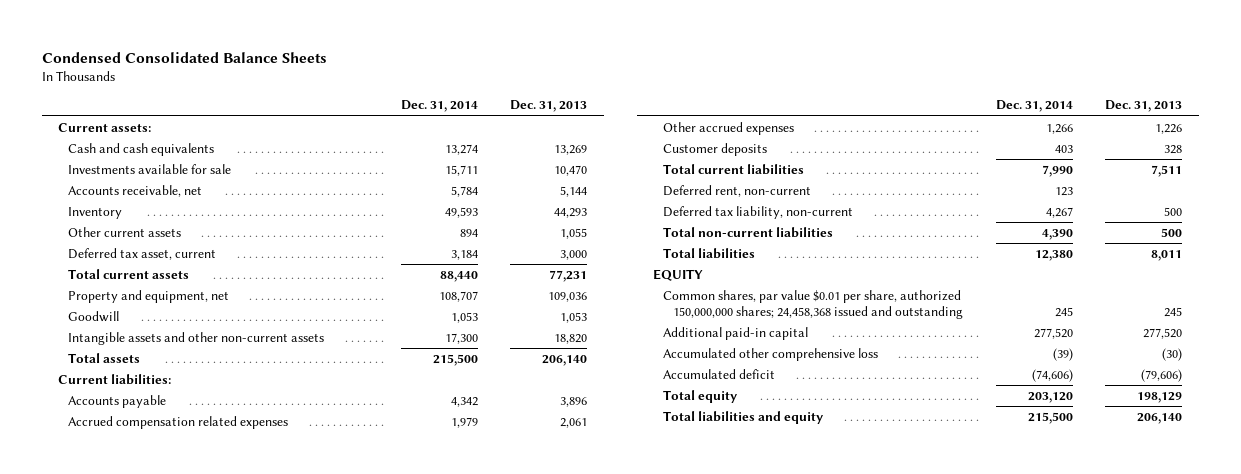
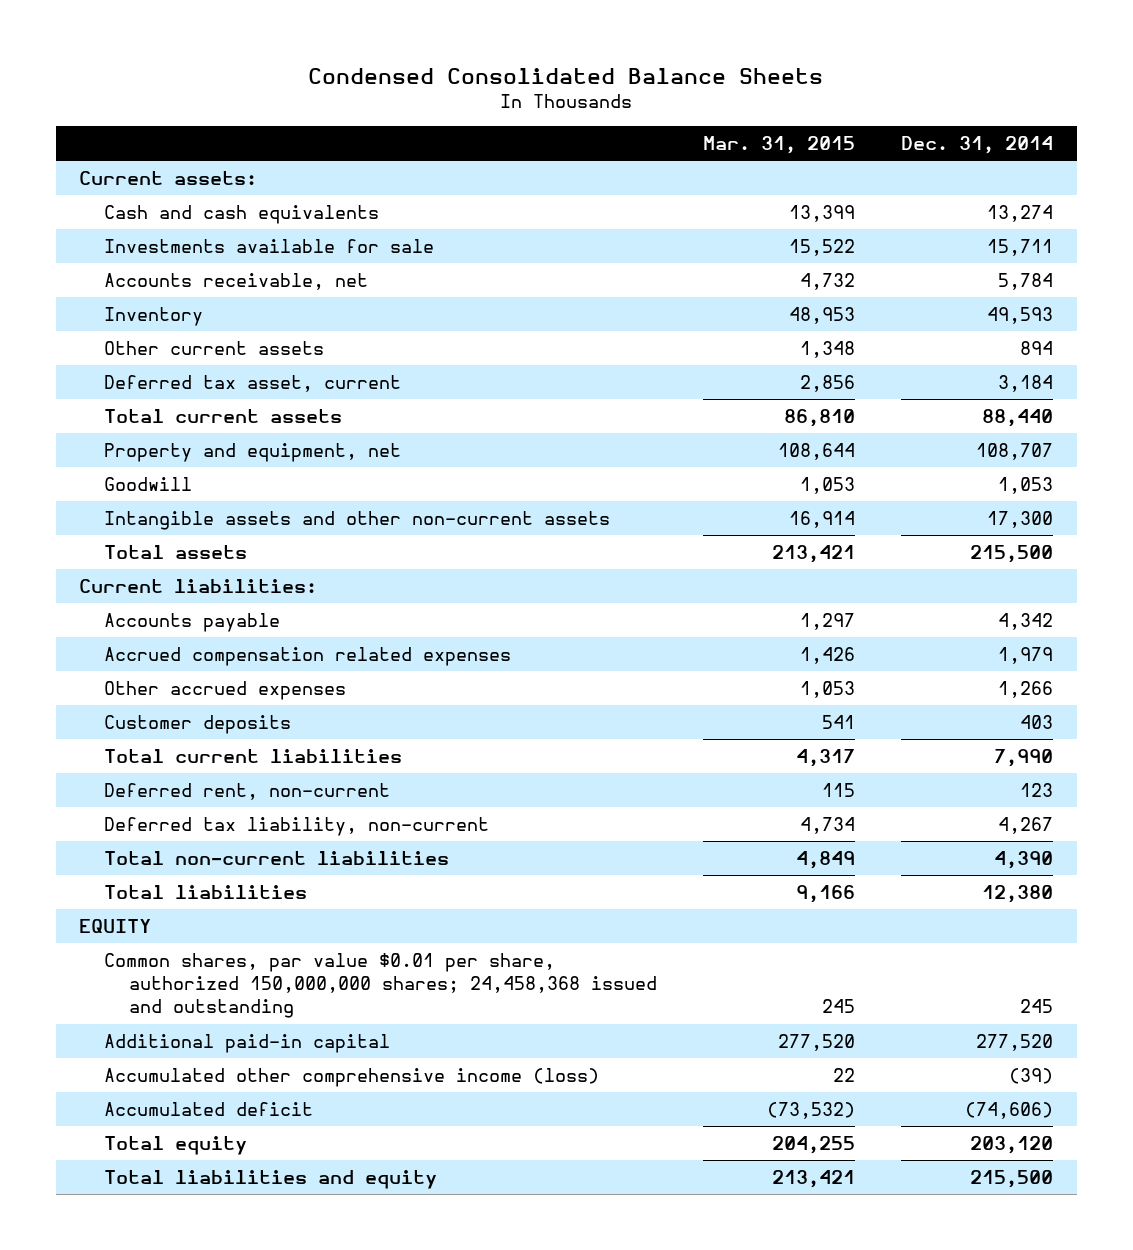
- | Dec. 31, 2014 | Dec. 31, 2013
+ | Mar. 31, 2015 | Dec. 31, 2014
- Accumulated other comprehensive loss | (39) | (30)
+ Accumulated other comprehensive income (loss) | 22 | (39)

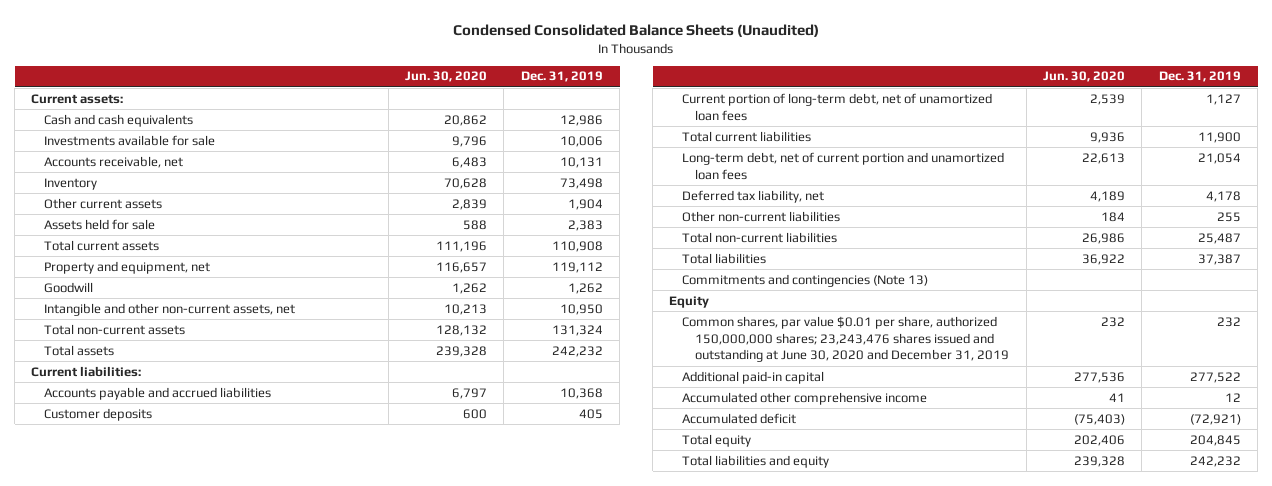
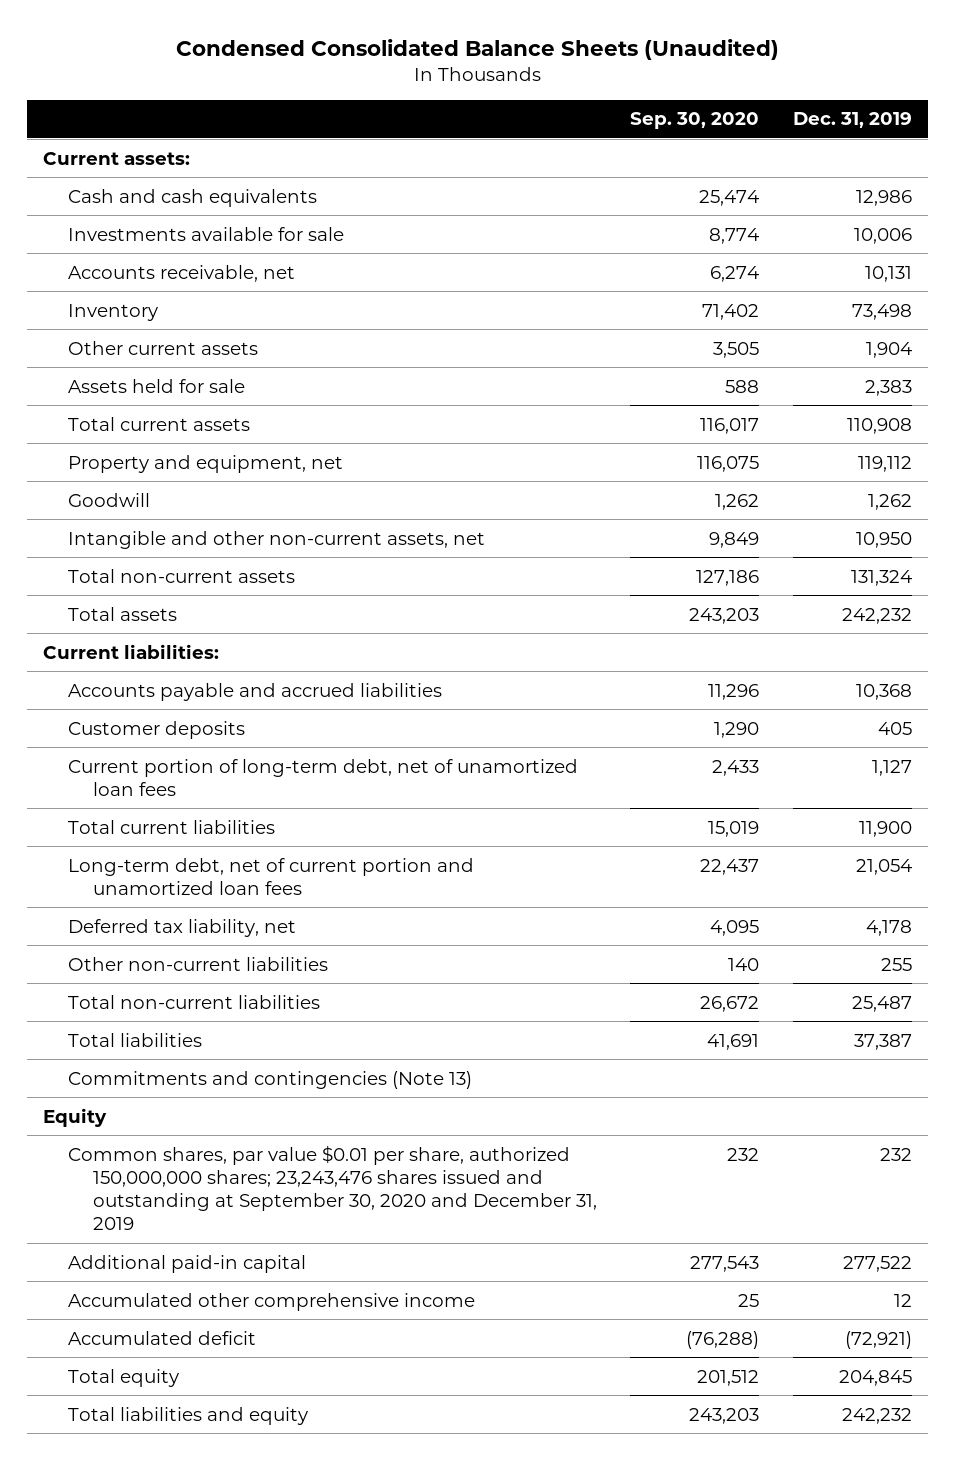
- | Jun. 30, 2020 | Dec. 31, 2019
+ | Sep. 30, 2020 | Dec. 31, 2019
- Common shares, par value $0.01 per share, authorized 150,000,000 shares; 23,243,476 shares issued and outstanding at June 30, 2020 and December 31, 2019 | 232 | 232
+ Common shares, par value $0.01 per share, authorized 150,000,000 shares; 23,243,476 shares issued and outstanding at September 30, 2020 and December 31, 2019 | 232 | 232

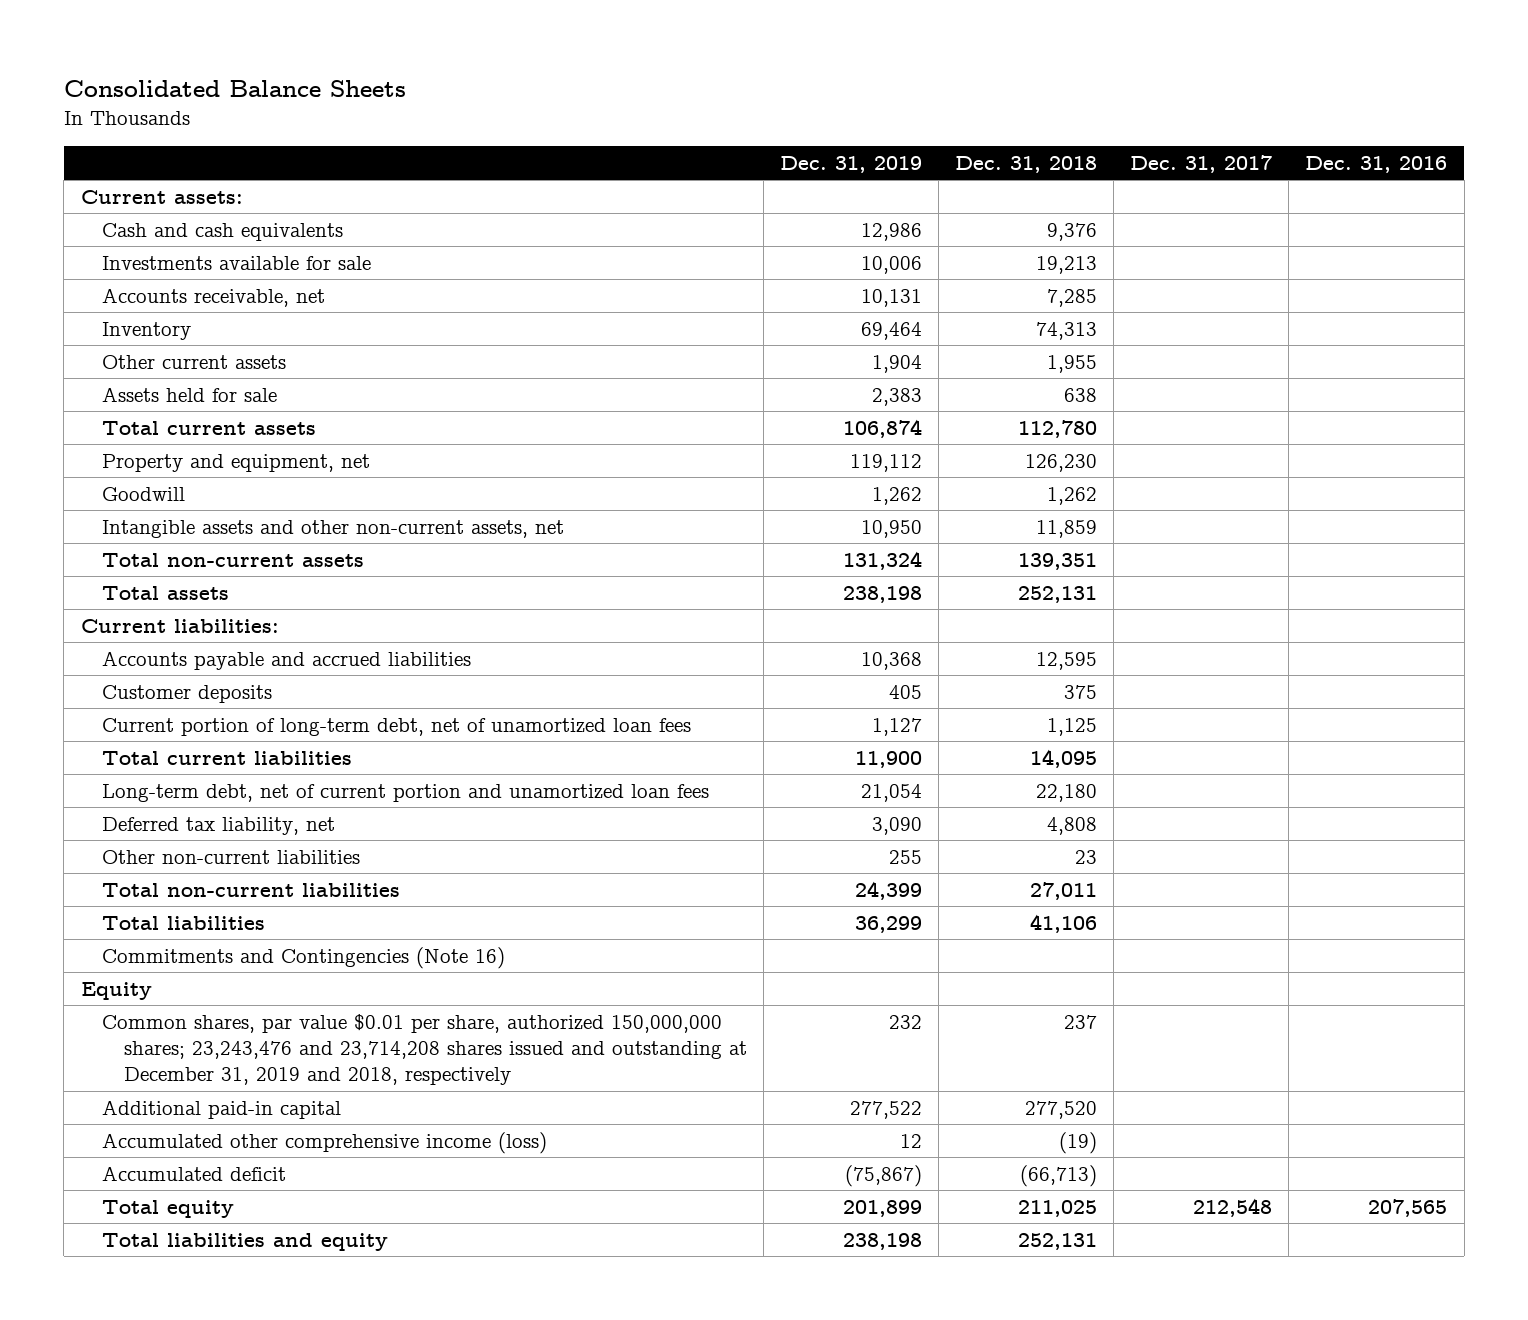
- Condensed Consolidated Balance Sheets (Unaudited)
+ Consolidated Balance Sheets
- | Sep. 30, 2020 | Dec. 31, 2019
+ | Dec. 31, 2019 | Dec. 31, 2018 | Dec. 31, 2017 | Dec. 31, 2016
- Inventory | 71,402 | 73,498
+ Inventory | 69,464 | 74,313 | |
- Total current assets | 116,017 | 110,908
+ Total current assets | 106,874 | 112,780 | |
- Intangible and other non-current assets, net | 9,849 | 10,950
+ Intangible assets and other non-current assets, net | 10,950 | 11,859 | |
- Total assets | 243,203 | 242,232
+ Total assets | 238,198 | 252,131 | |
- Deferred tax liability, net | 4,095 | 4,178
+ Deferred tax liability, net | 3,090 | 4,808 | |
- Total non-current liabilities | 26,672 | 25,487
- Total liabilities | 41,691 | 37,387
- Commitments and contingencies (Note 13)
+ Total non-current liabilities | 24,399 | 27,011 | |
+ Total liabilities | 36,299 | 41,106 | |
+ Commitments and Contingencies (Note 16)
- Common shares, par value $0.01 per share, authorized 150,000,000 shares; 23,243,476 shares issued and outstanding at September 30, 2020 and December 31, 2019 | 232 | 232
+ Common shares, par value $0.01 per share, authorized 150,000,000 shares; 23,243,476 and 23,714,208 shares issued and outstanding at December 31, 2019 and 2018, respectively | 232 | 237 | |
- Accumulated other comprehensive income | 25 | 12
- Accumulated deficit | (76,288) | (72,921)
- Total equity | 201,512 | 204,845
- Total liabilities and equity | 243,203 | 242,232
+ Accumulated other comprehensive income (loss) | 12 | (19) | |
+ Accumulated deficit | (75,867) | (66,713) | |
+ Total equity | 201,899 | 211,025 | 212,548 | 207,565
+ Total liabilities and equity | 238,198 | 252,131 | |

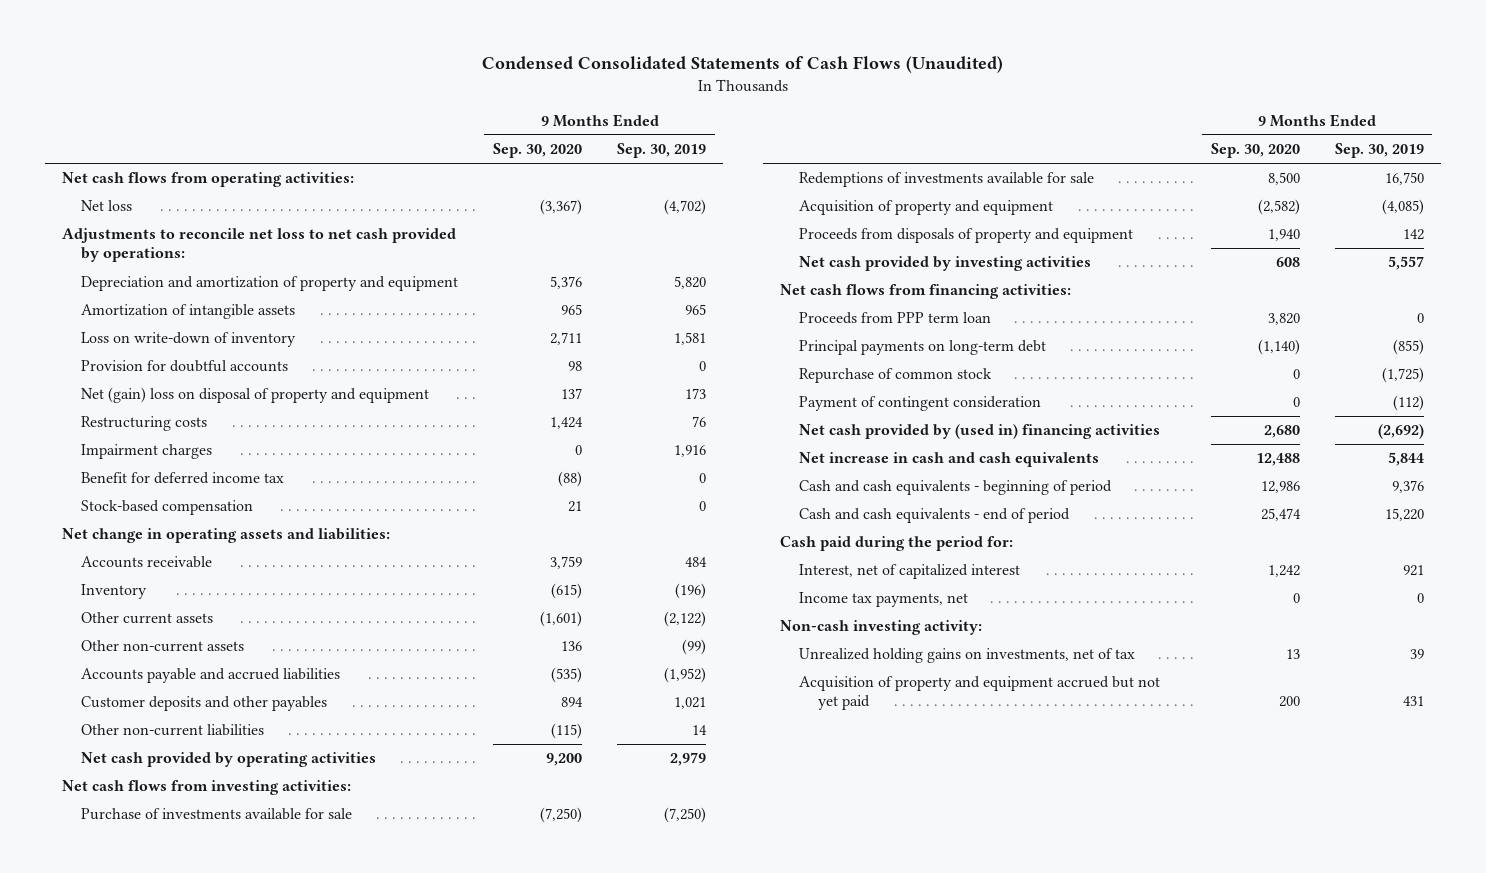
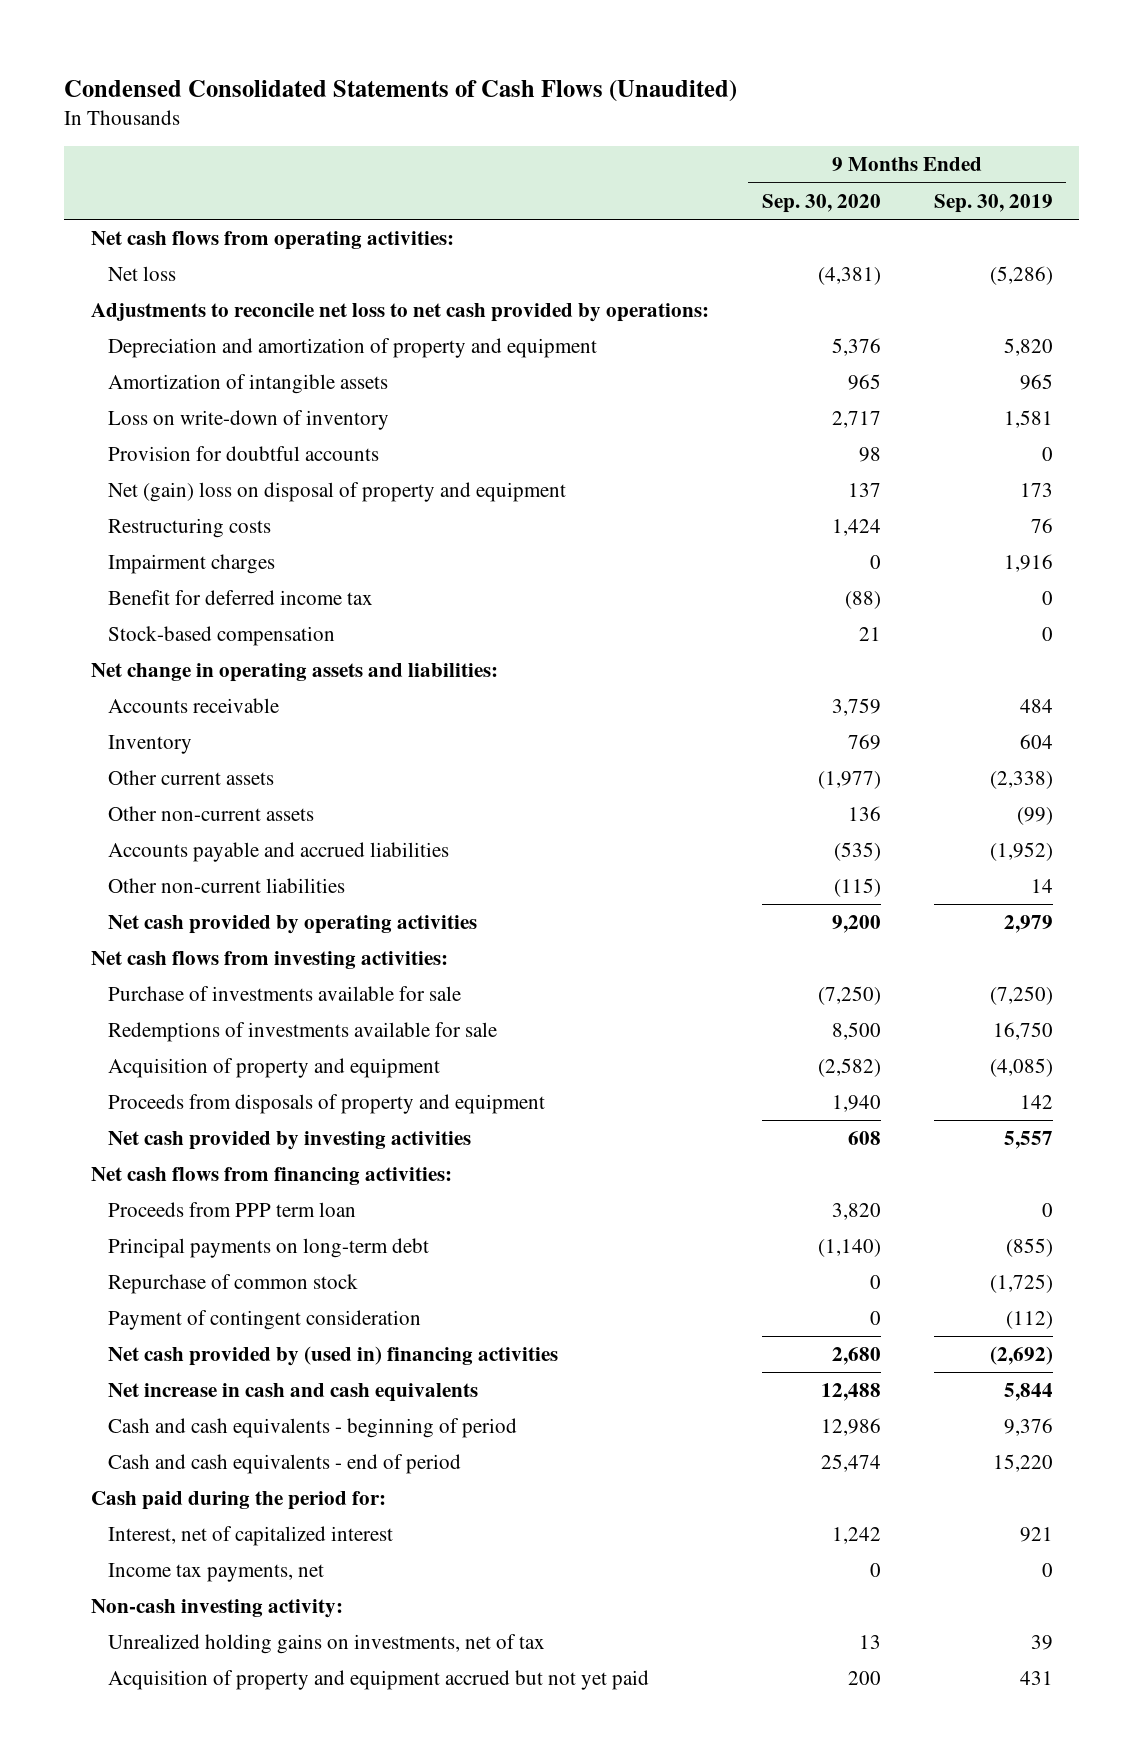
- Net loss | (3,367) | (4,702)
+ Net loss | (4,381) | (5,286)
- Loss on write-down of inventory | 2,711 | 1,581
+ Loss on write-down of inventory | 2,717 | 1,581
- Inventory | (615) | (196)
- Other current assets | (1,601) | (2,122)
+ Inventory | 769 | 604
+ Other current assets | (1,977) | (2,338)
- Customer deposits and other payables | 894 | 1,021

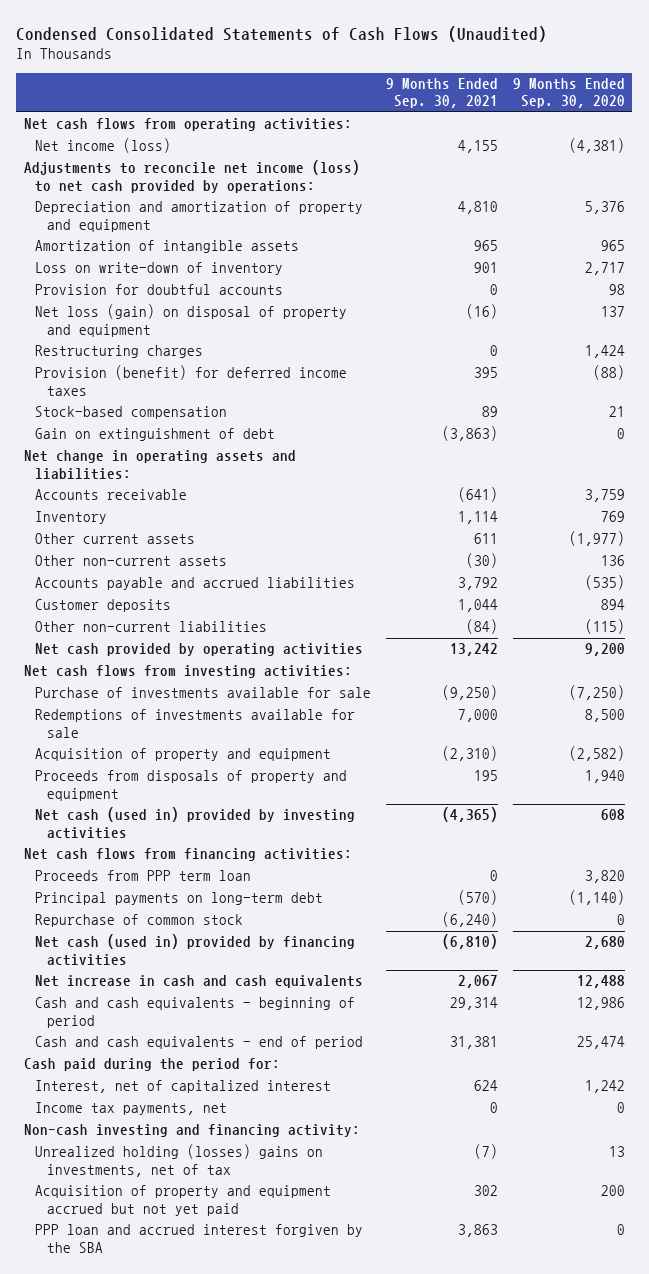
- | 9 Months Ended Sep. 30, 2020 | 9 Months Ended Sep. 30, 2019
+ | 9 Months Ended Sep. 30, 2021 | 9 Months Ended Sep. 30, 2020
- Net loss | (4,381) | (5,286)
- Adjustments to reconcile net loss to net cash provided by operations:
+ Net income (loss) | 4,155 | (4,381)
+ Adjustments to reconcile net income (loss) to net cash provided by operations:
- Net (gain) loss on disposal of property and equipment | 137 | 173
- Restructuring costs | 1,424 | 76
- Impairment charges | 0 | 1,916
- Benefit for deferred income tax | (88) | 0
+ Net loss (gain) on disposal of property and equipment | (16) | 137
+ Restructuring charges | 0 | 1,424
+ Provision (benefit) for deferred income taxes | 395 | (88)
+ Gain on extinguishment of debt | (3,863) | 0
+ Customer deposits | 1,044 | 894
- Net cash provided by investing activities | 608 | 5,557
+ Net cash (used in) provided by investing activities | (4,365) | 608
- Payment of contingent consideration | 0 | (112)
- Net cash provided by (used in) financing activities | 2,680 | (2,692)
+ Net cash (used in) provided by financing activities | (6,810) | 2,680
- Non-cash investing activity:
- Unrealized holding gains on investments, net of tax | 13 | 39
+ Non-cash investing and financing activity:
+ Unrealized holding (losses) gains on investments, net of tax | (7) | 13
+ PPP loan and accrued interest forgiven by the SBA | 3,863 | 0

